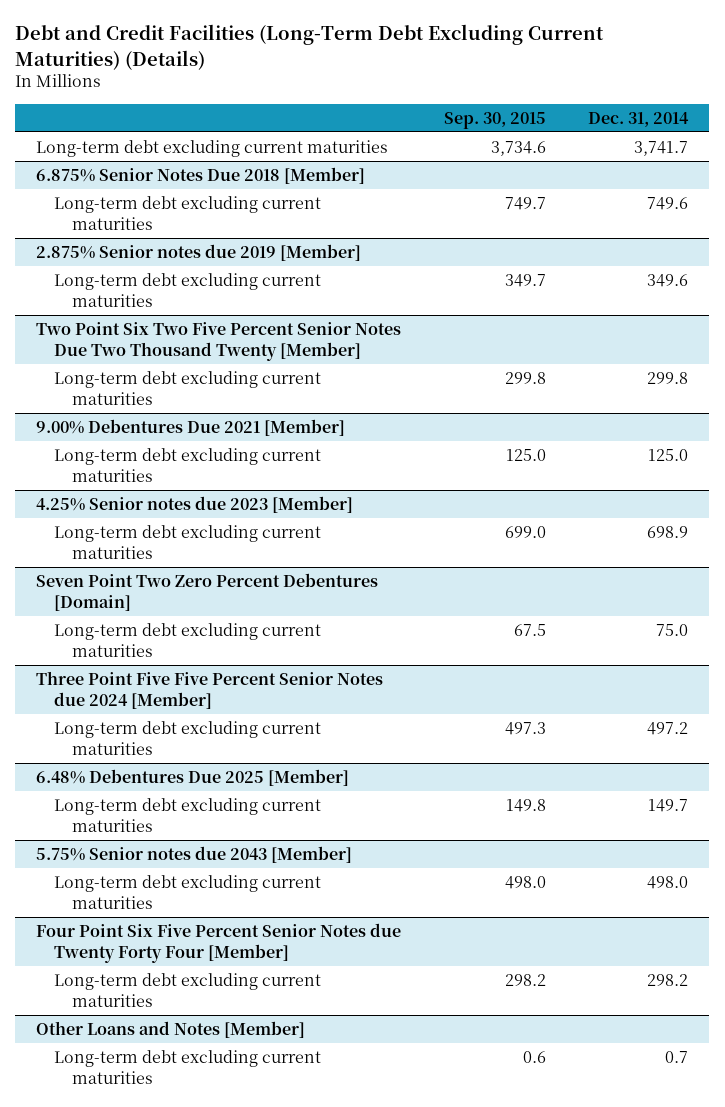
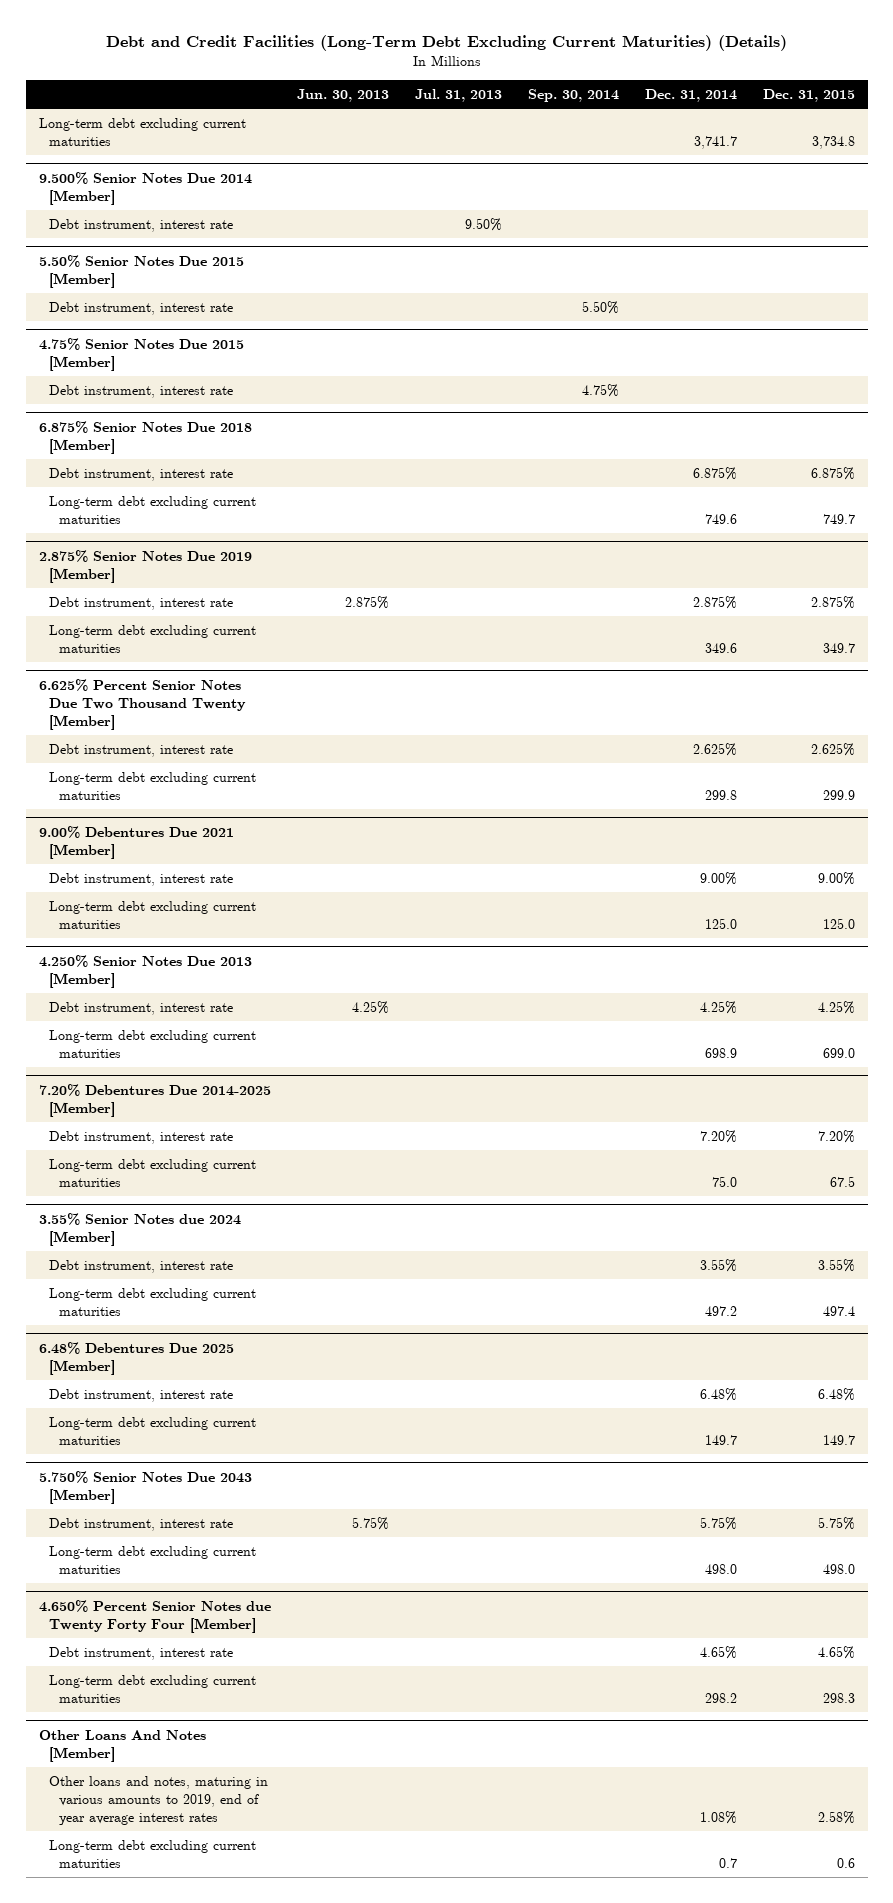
- | Sep. 30, 2015 | Dec. 31, 2014
+ | Jun. 30, 2013 | Jul. 31, 2013 | Sep. 30, 2014 | Dec. 31, 2014 | Dec. 31, 2015
+ 9.500% Senior Notes Due 2014 [Member]
+ Debt instrument, interest rate | | 9.50% | | |
+ 5.50% Senior Notes Due 2015 [Member]
+ Debt instrument, interest rate | | | 5.50% | |
+ 4.75% Senior Notes Due 2015 [Member]
+ Debt instrument, interest rate | | | 4.75% | |
@ 6.875% Senior Notes Due 2018 [Member]
+ Debt instrument, interest rate | | | | 6.875% | 6.875%
- 2.875% Senior notes due 2019 [Member]
+ 2.875% Senior Notes Due 2019 [Member]
+ Debt instrument, interest rate | 2.875% | | | 2.875% | 2.875%
- Two Point Six Two Five Percent Senior Notes Due Two Thousand Twenty [Member]
+ 6.625% Percent Senior Notes Due Two Thousand Twenty [Member]
+ Debt instrument, interest rate | | | | 2.625% | 2.625%
@ 9.00% Debentures Due 2021 [Member]
+ Debt instrument, interest rate | | | | 9.00% | 9.00%
- 4.25% Senior notes due 2023 [Member]
+ 4.250% Senior Notes Due 2013 [Member]
+ Debt instrument, interest rate | 4.25% | | | 4.25% | 4.25%
- Seven Point Two Zero Percent Debentures [Domain]
+ 7.20% Debentures Due 2014-2025 [Member]
+ Debt instrument, interest rate | | | | 7.20% | 7.20%
- Three Point Five Five Percent Senior Notes due 2024 [Member]
+ 3.55% Senior Notes due 2024 [Member]
+ Debt instrument, interest rate | | | | 3.55% | 3.55%
@ 6.48% Debentures Due 2025 [Member]
+ Debt instrument, interest rate | | | | 6.48% | 6.48%
- 5.75% Senior notes due 2043 [Member]
+ 5.750% Senior Notes Due 2043 [Member]
+ Debt instrument, interest rate | 5.75% | | | 5.75% | 5.75%
- Four Point Six Five Percent Senior Notes due Twenty Forty Four [Member]
+ 4.650% Percent Senior Notes due Twenty Forty Four [Member]
+ Debt instrument, interest rate | | | | 4.65% | 4.65%
- Other Loans and Notes [Member]
+ Other Loans And Notes [Member]
+ Other loans and notes, maturing in various amounts to 2019, end of year average interest rates | | | | 1.08% | 2.58%

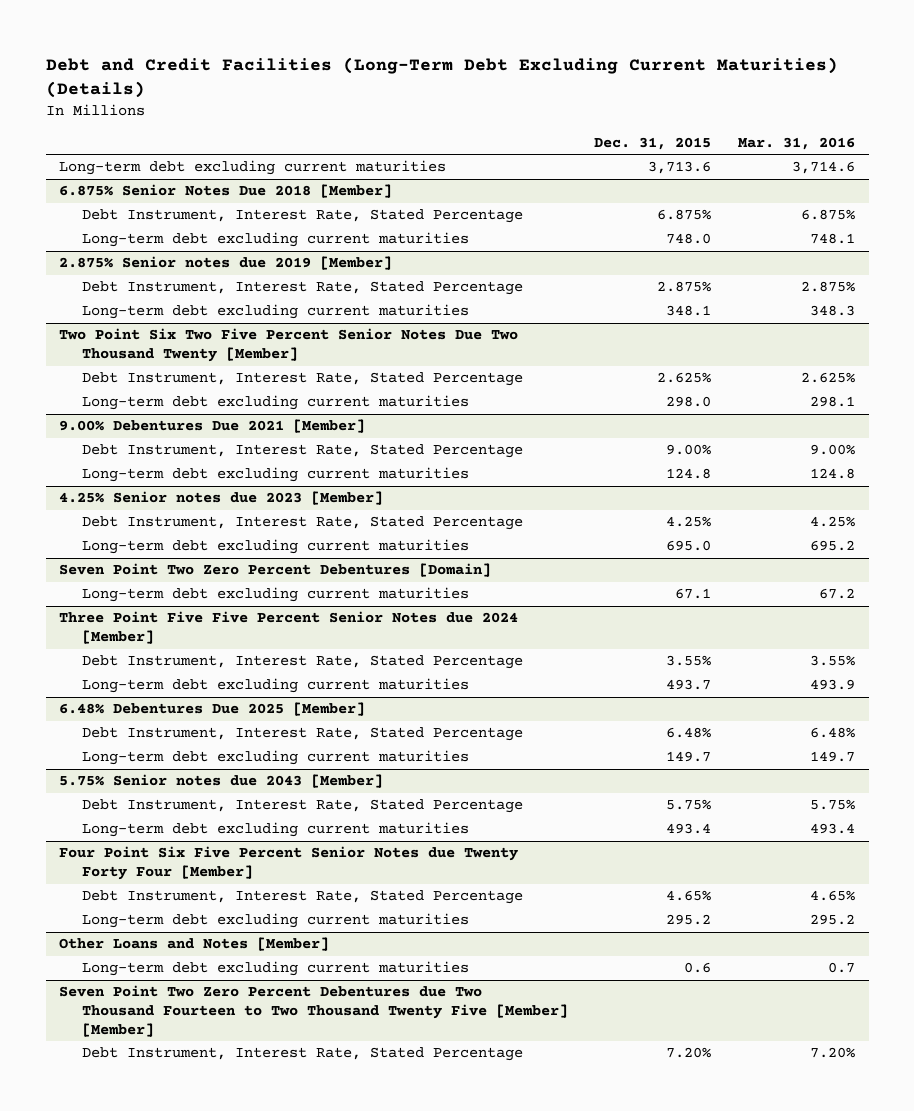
- | Jun. 30, 2013 | Jul. 31, 2013 | Sep. 30, 2014 | Dec. 31, 2014 | Dec. 31, 2015
+ | Dec. 31, 2015 | Mar. 31, 2016
- Long-term debt excluding current maturities | | | | 3,741.7 | 3,734.8
- 9.500% Senior Notes Due 2014 [Member]
- Debt instrument, interest rate | | 9.50% | | |
- 5.50% Senior Notes Due 2015 [Member]
- Debt instrument, interest rate | | | 5.50% | |
- 4.75% Senior Notes Due 2015 [Member]
- Debt instrument, interest rate | | | 4.75% | |
+ Long-term debt excluding current maturities | 3,713.6 | 3,714.6
@ 6.875% Senior Notes Due 2018 [Member]
- Debt instrument, interest rate | | | | 6.875% | 6.875%
- Long-term debt excluding current maturities | | | | 749.6 | 749.7
- 2.875% Senior Notes Due 2019 [Member]
- Debt instrument, interest rate | 2.875% | | | 2.875% | 2.875%
- Long-term debt excluding current maturities | | | | 349.6 | 349.7
- 6.625% Percent Senior Notes Due Two Thousand Twenty [Member]
- Debt instrument, interest rate | | | | 2.625% | 2.625%
- Long-term debt excluding current maturities | | | | 299.8 | 299.9
@ 6.875% Senior Notes Due 2018 [Member]
+ Debt Instrument, Interest Rate, Stated Percentage | 6.875% | 6.875%
+ Long-term debt excluding current maturities | 748.0 | 748.1
+ 2.875% Senior notes due 2019 [Member]
+ Debt Instrument, Interest Rate, Stated Percentage | 2.875% | 2.875%
+ Long-term debt excluding current maturities | 348.1 | 348.3
+ Two Point Six Two Five Percent Senior Notes Due Two Thousand Twenty [Member]
+ Debt Instrument, Interest Rate, Stated Percentage | 2.625% | 2.625%
+ Long-term debt excluding current maturities | 298.0 | 298.1
@ 9.00% Debentures Due 2021 [Member]
- Debt instrument, interest rate | | | | 9.00% | 9.00%
- Long-term debt excluding current maturities | | | | 125.0 | 125.0
- 4.250% Senior Notes Due 2013 [Member]
- Debt instrument, interest rate | 4.25% | | | 4.25% | 4.25%
- Long-term debt excluding current maturities | | | | 698.9 | 699.0
- 7.20% Debentures Due 2014-2025 [Member]
- Debt instrument, interest rate | | | | 7.20% | 7.20%
- Long-term debt excluding current maturities | | | | 75.0 | 67.5
- 3.55% Senior Notes due 2024 [Member]
- Debt instrument, interest rate | | | | 3.55% | 3.55%
- Long-term debt excluding current maturities | | | | 497.2 | 497.4
@ 9.00% Debentures Due 2021 [Member]
+ Debt Instrument, Interest Rate, Stated Percentage | 9.00% | 9.00%
+ Long-term debt excluding current maturities | 124.8 | 124.8
+ 4.25% Senior notes due 2023 [Member]
+ Debt Instrument, Interest Rate, Stated Percentage | 4.25% | 4.25%
+ Long-term debt excluding current maturities | 695.0 | 695.2
+ Seven Point Two Zero Percent Debentures [Domain]
+ Long-term debt excluding current maturities | 67.1 | 67.2
+ Three Point Five Five Percent Senior Notes due 2024 [Member]
+ Debt Instrument, Interest Rate, Stated Percentage | 3.55% | 3.55%
+ Long-term debt excluding current maturities | 493.7 | 493.9
@ 6.48% Debentures Due 2025 [Member]
- Debt instrument, interest rate | | | | 6.48% | 6.48%
+ Debt Instrument, Interest Rate, Stated Percentage | 6.48% | 6.48%
- 5.750% Senior Notes Due 2043 [Member]
- Debt instrument, interest rate | 5.75% | | | 5.75% | 5.75%
- Long-term debt excluding current maturities | | | | 498.0 | 498.0
- 4.650% Percent Senior Notes due Twenty Forty Four [Member]
- Debt instrument, interest rate | | | | 4.65% | 4.65%
- Long-term debt excluding current maturities | | | | 298.2 | 298.3
- Other Loans And Notes [Member]
- Other loans and notes, maturing in various amounts to 2019, end of year average interest rates | | | | 1.08% | 2.58%
+ 5.75% Senior notes due 2043 [Member]
+ Debt Instrument, Interest Rate, Stated Percentage | 5.75% | 5.75%
+ Long-term debt excluding current maturities | 493.4 | 493.4
+ Four Point Six Five Percent Senior Notes due Twenty Forty Four [Member]
+ Debt Instrument, Interest Rate, Stated Percentage | 4.65% | 4.65%
+ Long-term debt excluding current maturities | 295.2 | 295.2
+ Other Loans and Notes [Member]
+ Seven Point Two Zero Percent Debentures due Two Thousand Fourteen to Two Thousand Twenty Five [Member] [Member]
+ Debt Instrument, Interest Rate, Stated Percentage | 7.20% | 7.20%

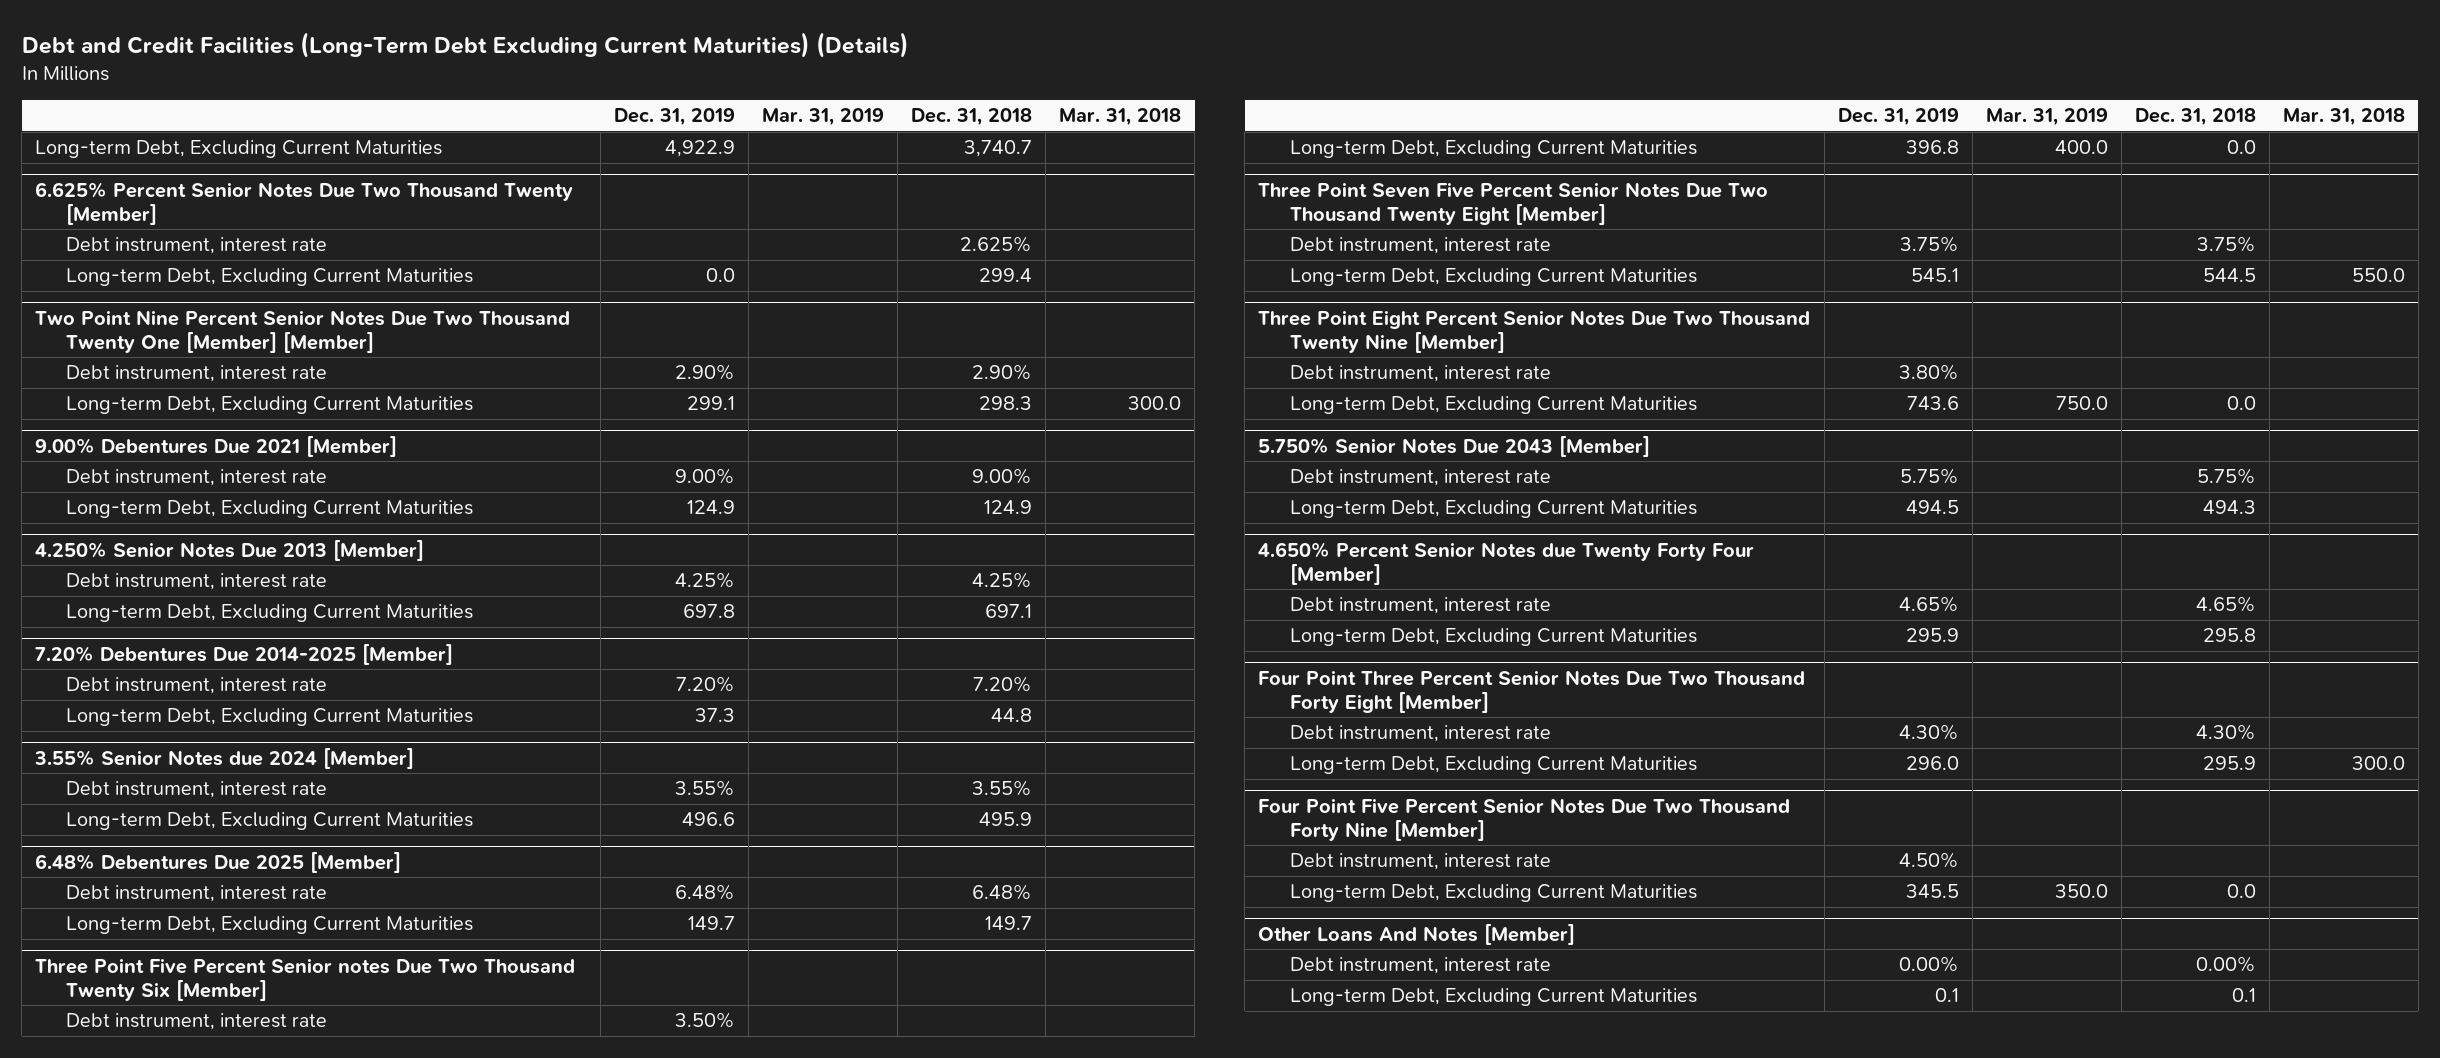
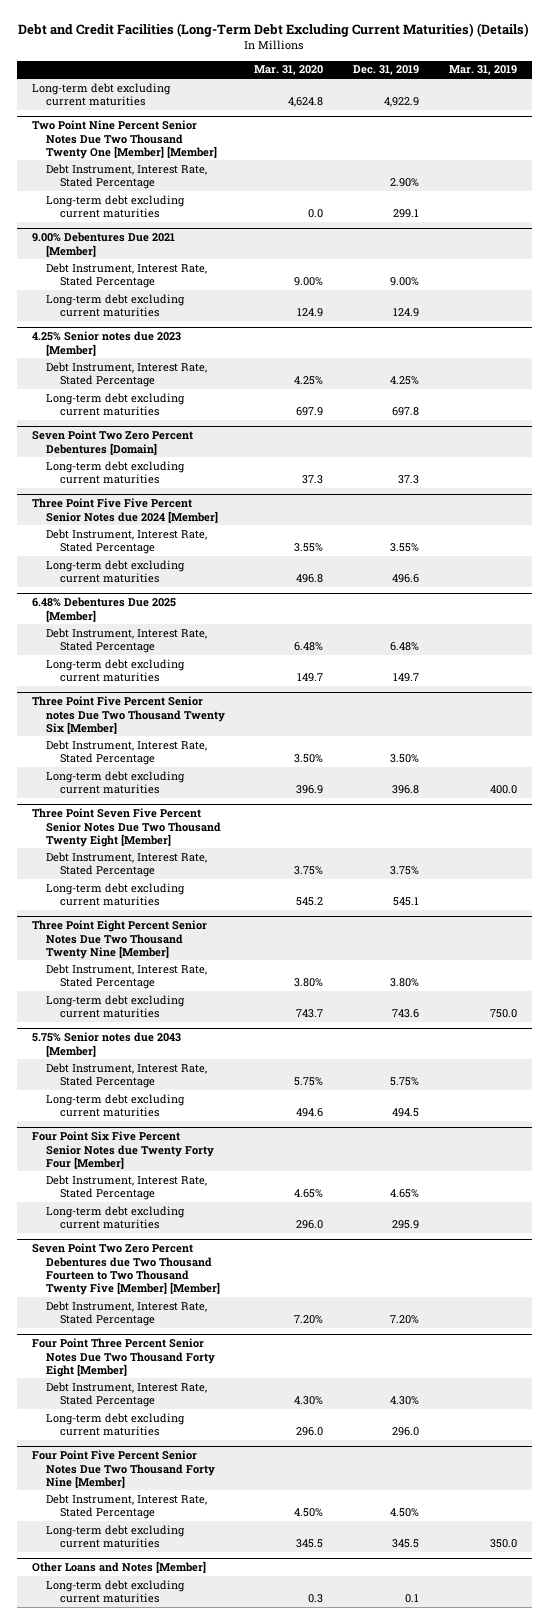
- | Dec. 31, 2019 | Mar. 31, 2019 | Dec. 31, 2018 | Mar. 31, 2018
+ | Mar. 31, 2020 | Dec. 31, 2019 | Mar. 31, 2019
- Long-term Debt, Excluding Current Maturities | 4,922.9 | | 3,740.7 |
- 6.625% Percent Senior Notes Due Two Thousand Twenty [Member]
- Debt instrument, interest rate | | | 2.625% |
- Long-term Debt, Excluding Current Maturities | 0.0 | | 299.4 |
+ Long-term debt excluding current maturities | 4,624.8 | 4,922.9 |
@ Two Point Nine Percent Senior Notes Due Two Thousand Twenty One [Member] [Member]
- Debt instrument, interest rate | 2.90% | | 2.90% |
- Long-term Debt, Excluding Current Maturities | 299.1 | | 298.3 | 300.0
+ Debt Instrument, Interest Rate, Stated Percentage | | 2.90% |
+ Long-term debt excluding current maturities | 0.0 | 299.1 |
@ 9.00% Debentures Due 2021 [Member]
- Debt instrument, interest rate | 9.00% | | 9.00% |
- Long-term Debt, Excluding Current Maturities | 124.9 | | 124.9 |
- 4.250% Senior Notes Due 2013 [Member]
- Debt instrument, interest rate | 4.25% | | 4.25% |
- Long-term Debt, Excluding Current Maturities | 697.8 | | 697.1 |
- 7.20% Debentures Due 2014-2025 [Member]
- Debt instrument, interest rate | 7.20% | | 7.20% |
- Long-term Debt, Excluding Current Maturities | 37.3 | | 44.8 |
- 3.55% Senior Notes due 2024 [Member]
- Debt instrument, interest rate | 3.55% | | 3.55% |
- Long-term Debt, Excluding Current Maturities | 496.6 | | 495.9 |
@ 9.00% Debentures Due 2021 [Member]
+ Debt Instrument, Interest Rate, Stated Percentage | 9.00% | 9.00% |
+ Long-term debt excluding current maturities | 124.9 | 124.9 |
+ 4.25% Senior notes due 2023 [Member]
+ Debt Instrument, Interest Rate, Stated Percentage | 4.25% | 4.25% |
+ Long-term debt excluding current maturities | 697.9 | 697.8 |
+ Seven Point Two Zero Percent Debentures [Domain]
+ Long-term debt excluding current maturities | 37.3 | 37.3 |
+ Three Point Five Five Percent Senior Notes due 2024 [Member]
+ Debt Instrument, Interest Rate, Stated Percentage | 3.55% | 3.55% |
+ Long-term debt excluding current maturities | 496.8 | 496.6 |
@ 6.48% Debentures Due 2025 [Member]
- Debt instrument, interest rate | 6.48% | | 6.48% |
- Long-term Debt, Excluding Current Maturities | 149.7 | | 149.7 |
+ Debt Instrument, Interest Rate, Stated Percentage | 6.48% | 6.48% |
+ Long-term debt excluding current maturities | 149.7 | 149.7 |
@ Three Point Five Percent Senior notes Due Two Thousand Twenty Six [Member]
- Debt instrument, interest rate | 3.50% | | |
- Long-term Debt, Excluding Current Maturities | 396.8 | 400.0 | 0.0 |
+ Debt Instrument, Interest Rate, Stated Percentage | 3.50% | 3.50% |
+ Long-term debt excluding current maturities | 396.9 | 396.8 | 400.0
@ Three Point Seven Five Percent Senior Notes Due Two Thousand Twenty Eight [Member]
- Debt instrument, interest rate | 3.75% | | 3.75% |
- Long-term Debt, Excluding Current Maturities | 545.1 | | 544.5 | 550.0
+ Debt Instrument, Interest Rate, Stated Percentage | 3.75% | 3.75% |
+ Long-term debt excluding current maturities | 545.2 | 545.1 |
@ Three Point Eight Percent Senior Notes Due Two Thousand Twenty Nine [Member]
- Debt instrument, interest rate | 3.80% | | |
- Long-term Debt, Excluding Current Maturities | 743.6 | 750.0 | 0.0 |
- 5.750% Senior Notes Due 2043 [Member]
- Debt instrument, interest rate | 5.75% | | 5.75% |
- Long-term Debt, Excluding Current Maturities | 494.5 | | 494.3 |
- 4.650% Percent Senior Notes due Twenty Forty Four [Member]
- Debt instrument, interest rate | 4.65% | | 4.65% |
- Long-term Debt, Excluding Current Maturities | 295.9 | | 295.8 |
@ Three Point Eight Percent Senior Notes Due Two Thousand Twenty Nine [Member]
+ Debt Instrument, Interest Rate, Stated Percentage | 3.80% | 3.80% |
+ Long-term debt excluding current maturities | 743.7 | 743.6 | 750.0
+ 5.75% Senior notes due 2043 [Member]
+ Debt Instrument, Interest Rate, Stated Percentage | 5.75% | 5.75% |
+ Long-term debt excluding current maturities | 494.6 | 494.5 |
+ Four Point Six Five Percent Senior Notes due Twenty Forty Four [Member]
+ Debt Instrument, Interest Rate, Stated Percentage | 4.65% | 4.65% |
+ Long-term debt excluding current maturities | 296.0 | 295.9 |
+ Seven Point Two Zero Percent Debentures due Two Thousand Fourteen to Two Thousand Twenty Five [Member] [Member]
+ Debt Instrument, Interest Rate, Stated Percentage | 7.20% | 7.20% |
@ Four Point Three Percent Senior Notes Due Two Thousand Forty Eight [Member]
- Debt instrument, interest rate | 4.30% | | 4.30% |
- Long-term Debt, Excluding Current Maturities | 296.0 | | 295.9 | 300.0
+ Debt Instrument, Interest Rate, Stated Percentage | 4.30% | 4.30% |
+ Long-term debt excluding current maturities | 296.0 | 296.0 |
@ Four Point Five Percent Senior Notes Due Two Thousand Forty Nine [Member]
- Debt instrument, interest rate | 4.50% | | |
- Long-term Debt, Excluding Current Maturities | 345.5 | 350.0 | 0.0 |
- Other Loans And Notes [Member]
- Debt instrument, interest rate | 0.00% | | 0.00% |
- Long-term Debt, Excluding Current Maturities | 0.1 | | 0.1 |
@ Four Point Five Percent Senior Notes Due Two Thousand Forty Nine [Member]
+ Debt Instrument, Interest Rate, Stated Percentage | 4.50% | 4.50% |
+ Long-term debt excluding current maturities | 345.5 | 345.5 | 350.0
+ Other Loans and Notes [Member]
+ Long-term debt excluding current maturities | 0.3 | 0.1 |

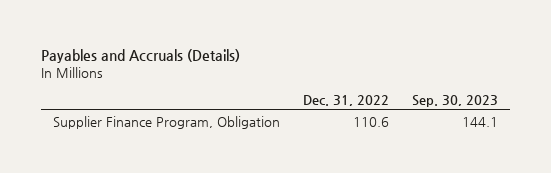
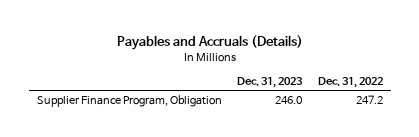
- | Dec. 31, 2022 | Sep. 30, 2023
+ | Dec. 31, 2023 | Dec. 31, 2022
- Supplier Finance Program, Obligation | 110.6 | 144.1
+ Supplier Finance Program, Obligation | 246.0 | 247.2

